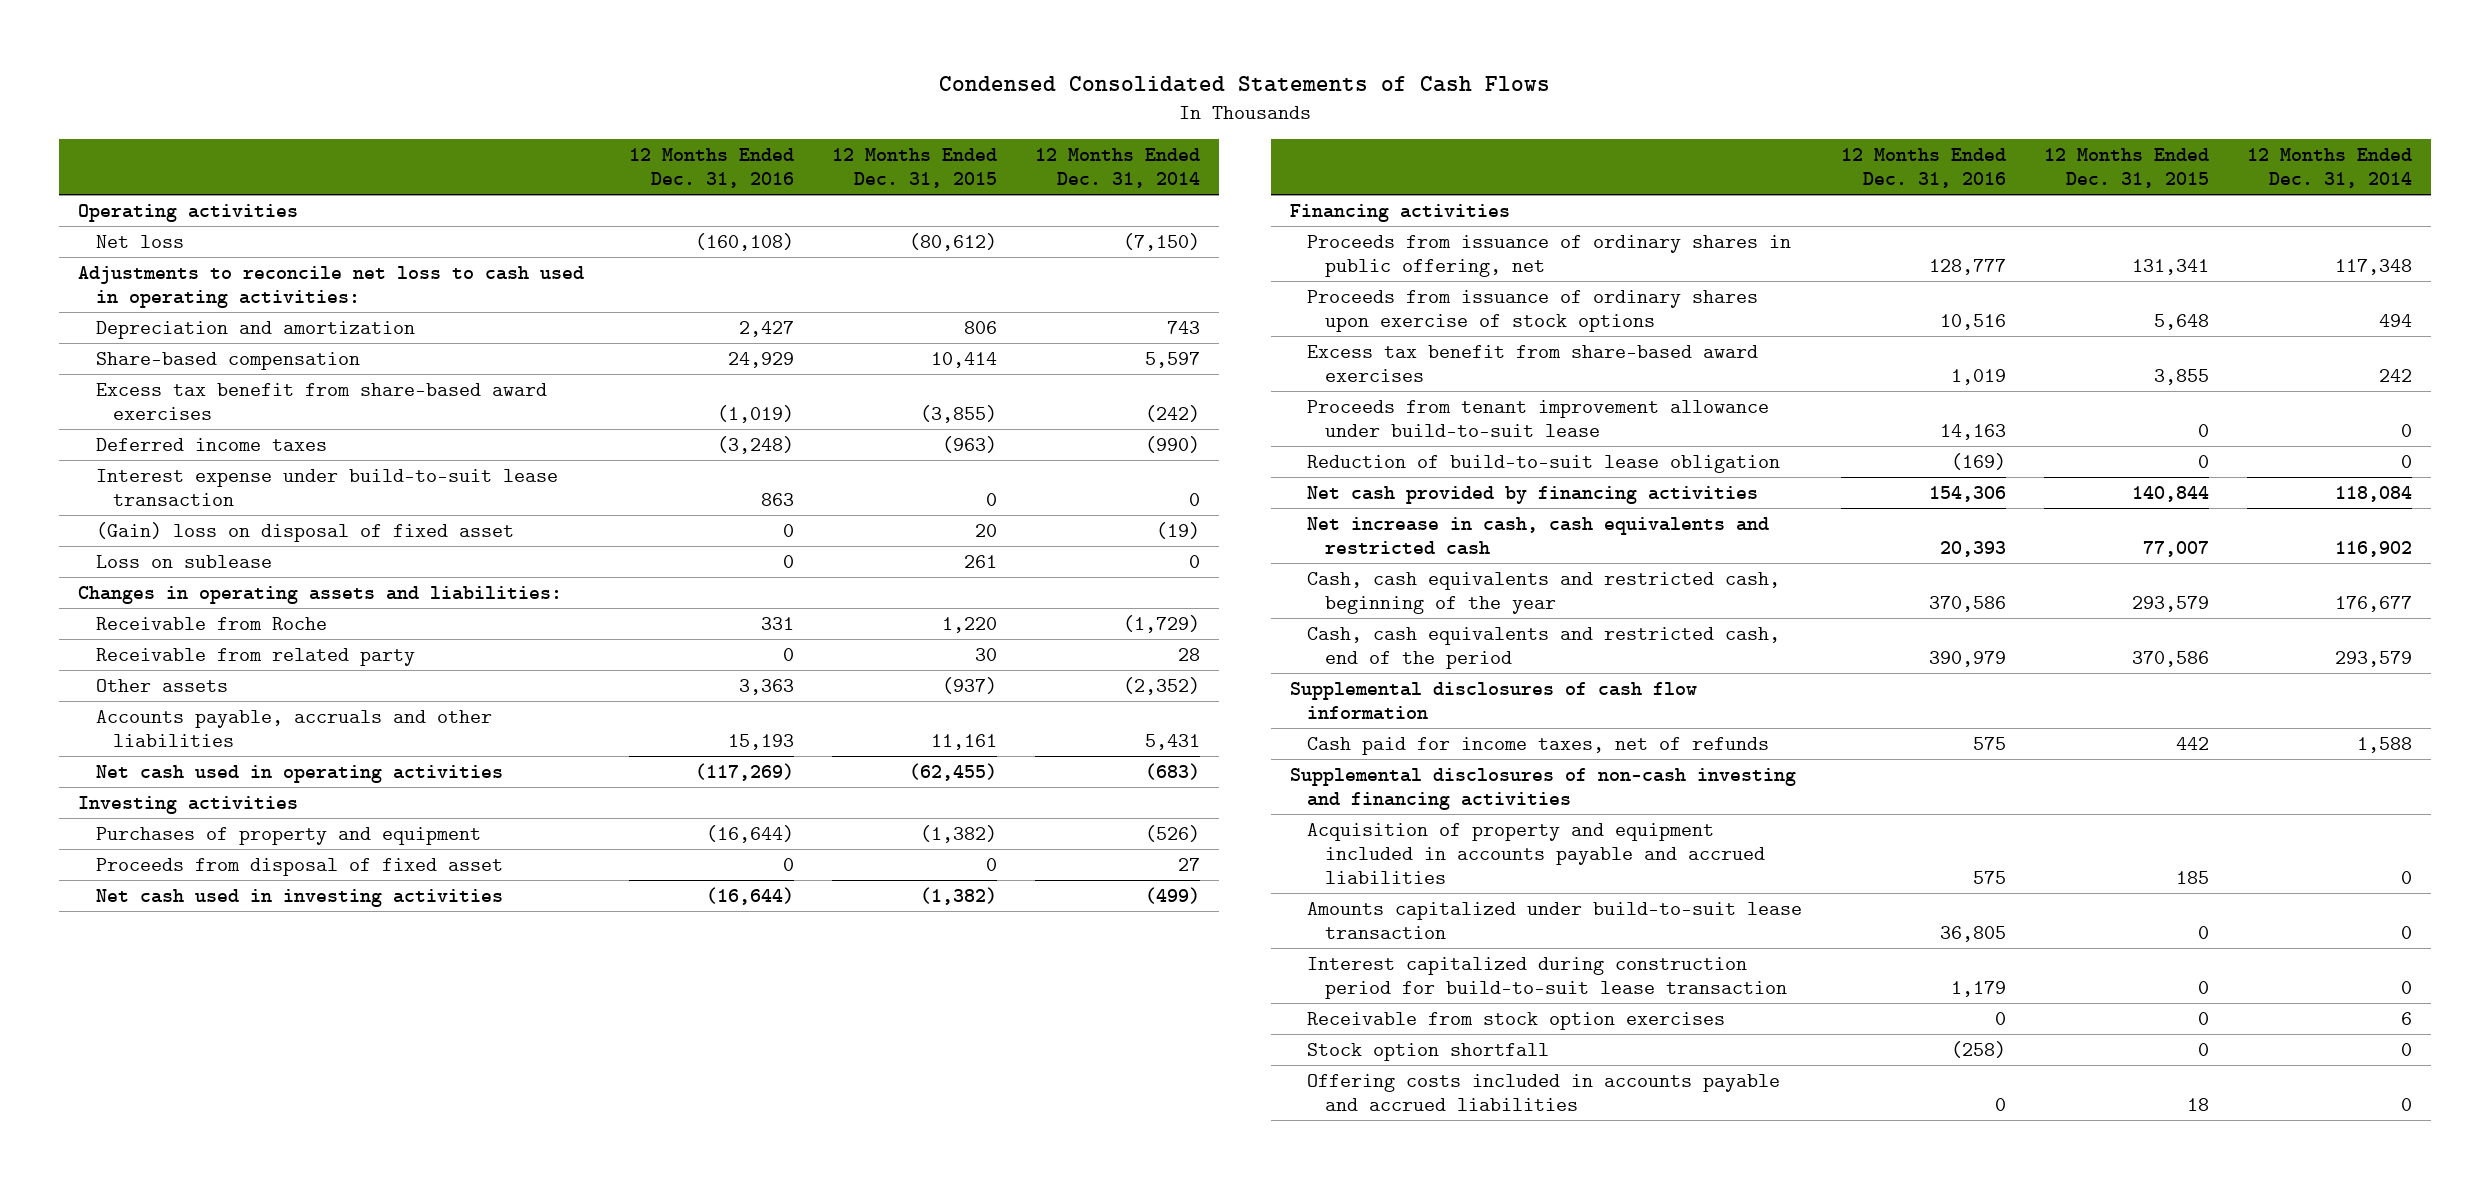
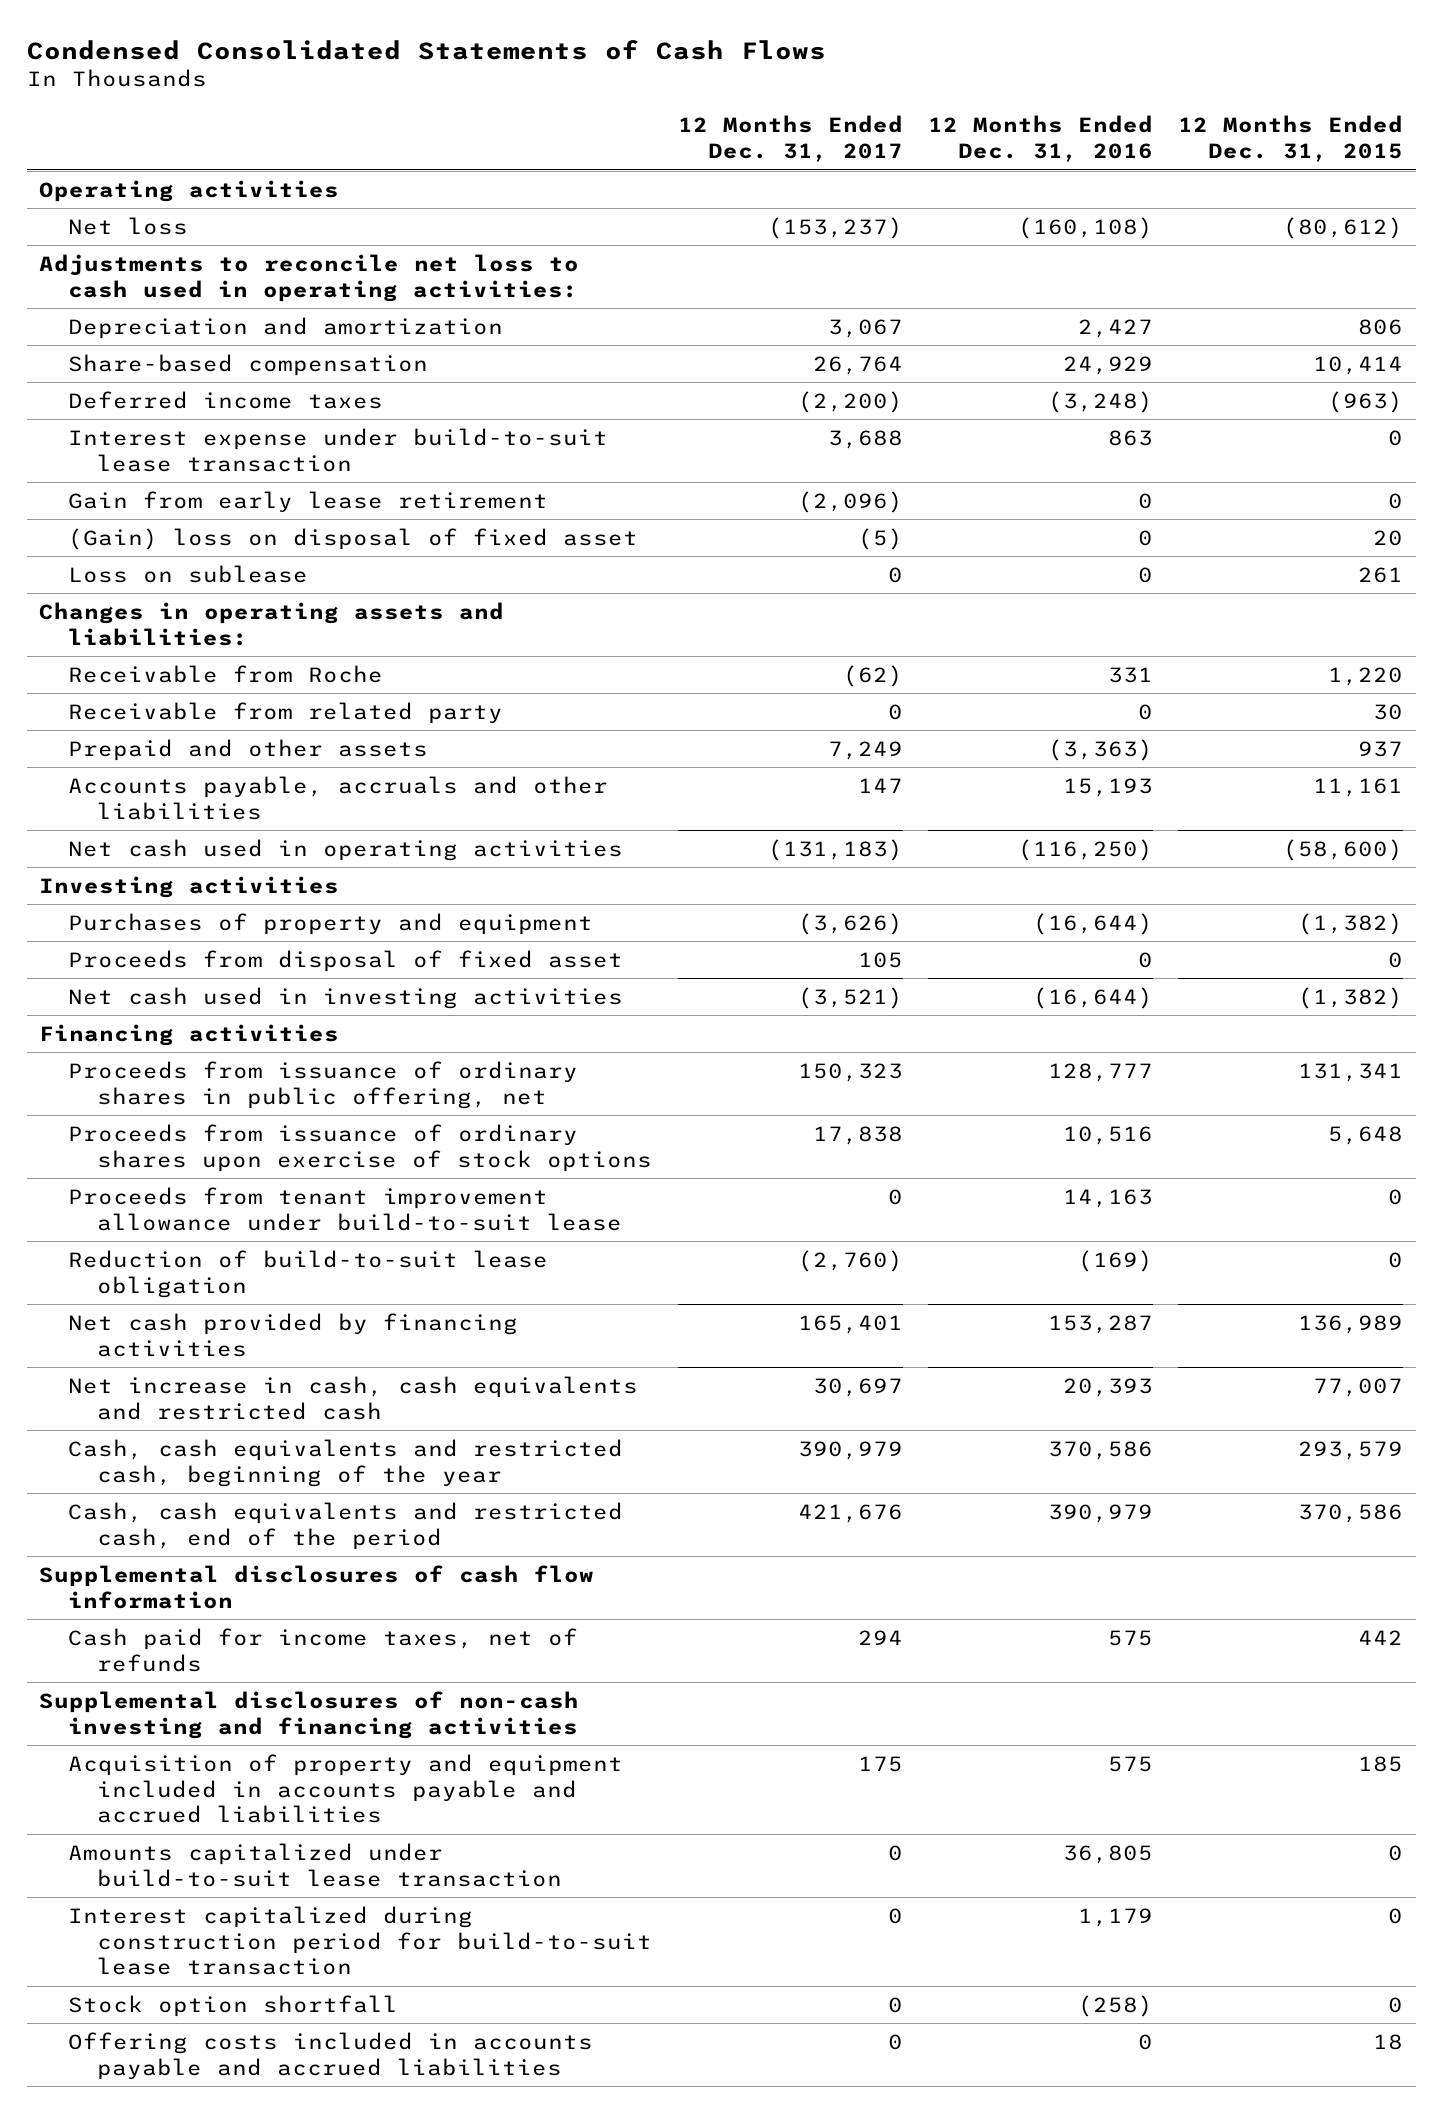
- | 12 Months Ended Dec. 31, 2016 | 12 Months Ended Dec. 31, 2015 | 12 Months Ended Dec. 31, 2014
+ | 12 Months Ended Dec. 31, 2017 | 12 Months Ended Dec. 31, 2016 | 12 Months Ended Dec. 31, 2015
- Excess tax benefit from share-based award exercises | (1,019) | (3,855) | (242)
+ Gain from early lease retirement | (2,096) | 0 | 0
- Other assets | 3,363 | (937) | (2,352)
+ Prepaid and other assets | 7,249 | (3,363) | 937
- Net cash used in operating activities | (117,269) | (62,455) | (683)
+ Net cash used in operating activities | (131,183) | (116,250) | (58,600)
- Excess tax benefit from share-based award exercises | 1,019 | 3,855 | 242
- Net cash provided by financing activities | 154,306 | 140,844 | 118,084
+ Net cash provided by financing activities | 165,401 | 153,287 | 136,989
- Receivable from stock option exercises | 0 | 0 | 6

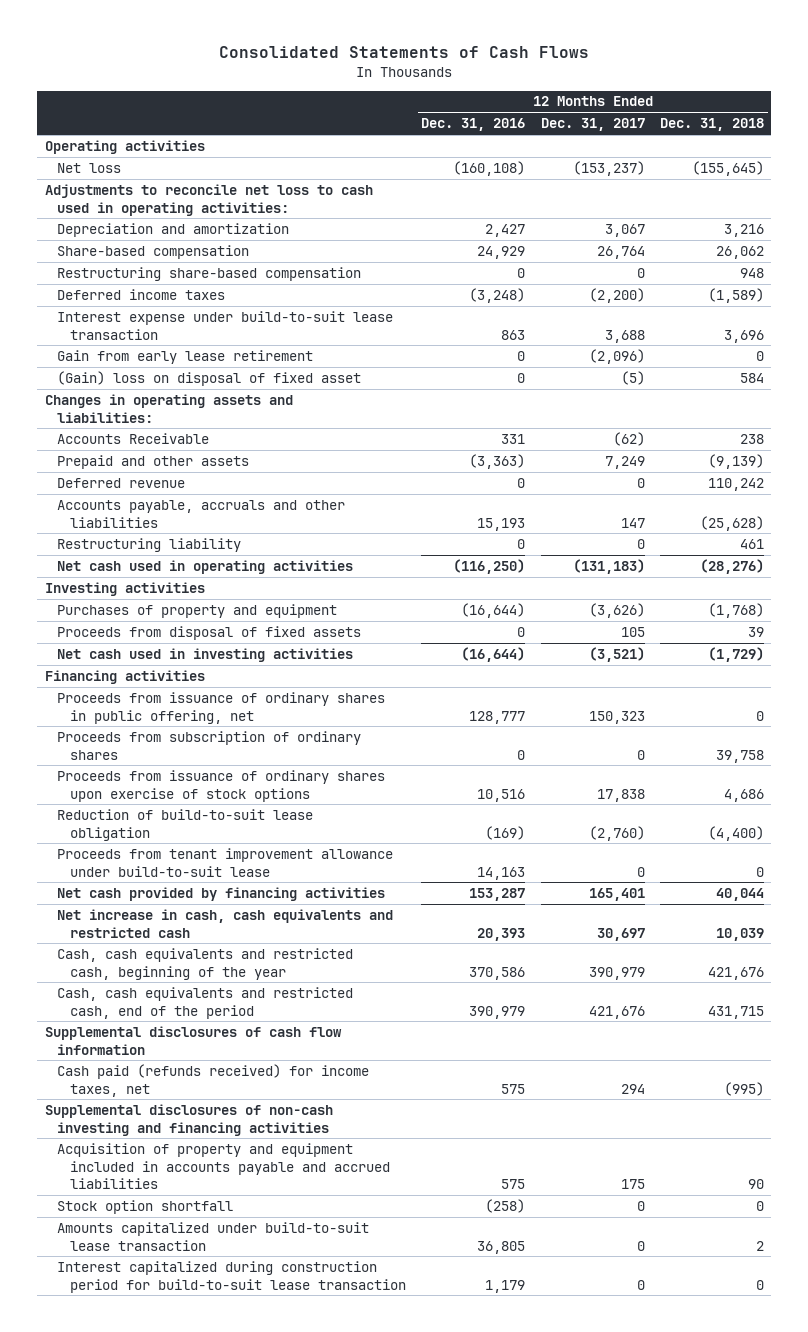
- Condensed Consolidated Statements of Cash Flows
+ Consolidated Statements of Cash Flows
- | 12 Months Ended Dec. 31, 2017 | 12 Months Ended Dec. 31, 2016 | 12 Months Ended Dec. 31, 2015
+ | 12 Months Ended Dec. 31, 2016 | 12 Months Ended Dec. 31, 2017 | 12 Months Ended Dec. 31, 2018
+ Restructuring share-based compensation | 0 | 0 | 948
- Loss on sublease | 0 | 0 | 261
- Receivable from Roche | (62) | 331 | 1,220
- Receivable from related party | 0 | 0 | 30
+ Accounts Receivable | 331 | (62) | 238
+ Deferred revenue | 0 | 0 | 110,242
+ Restructuring liability | 0 | 0 | 461
- Proceeds from disposal of fixed asset | 105 | 0 | 0
+ Proceeds from disposal of fixed assets | 0 | 105 | 39
+ Proceeds from subscription of ordinary shares | 0 | 0 | 39,758
moved down: Proceeds from tenant improvement allowance under build-to-suit lease | 14,163 | 0 | 0
- Cash paid for income taxes, net of refunds | 294 | 575 | 442
+ Cash paid (refunds received) for income taxes, net | 575 | 294 | (995)
moved up: Stock option shortfall | (258) | 0 | 0
- Offering costs included in accounts payable and accrued liabilities | 0 | 0 | 18

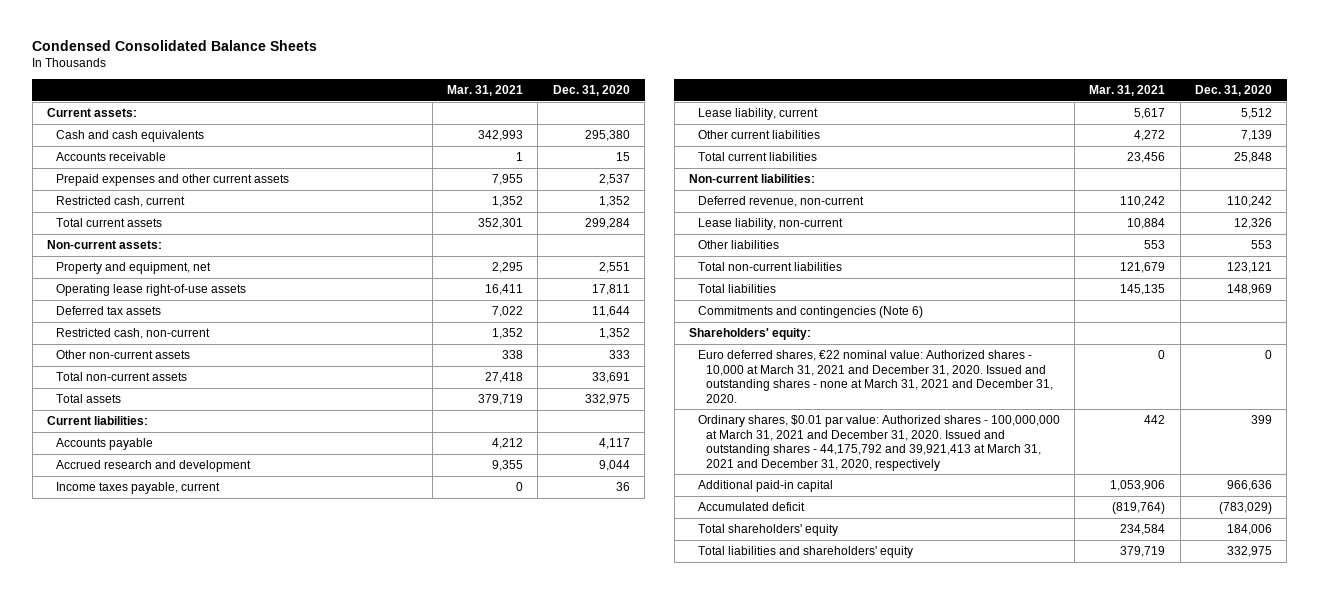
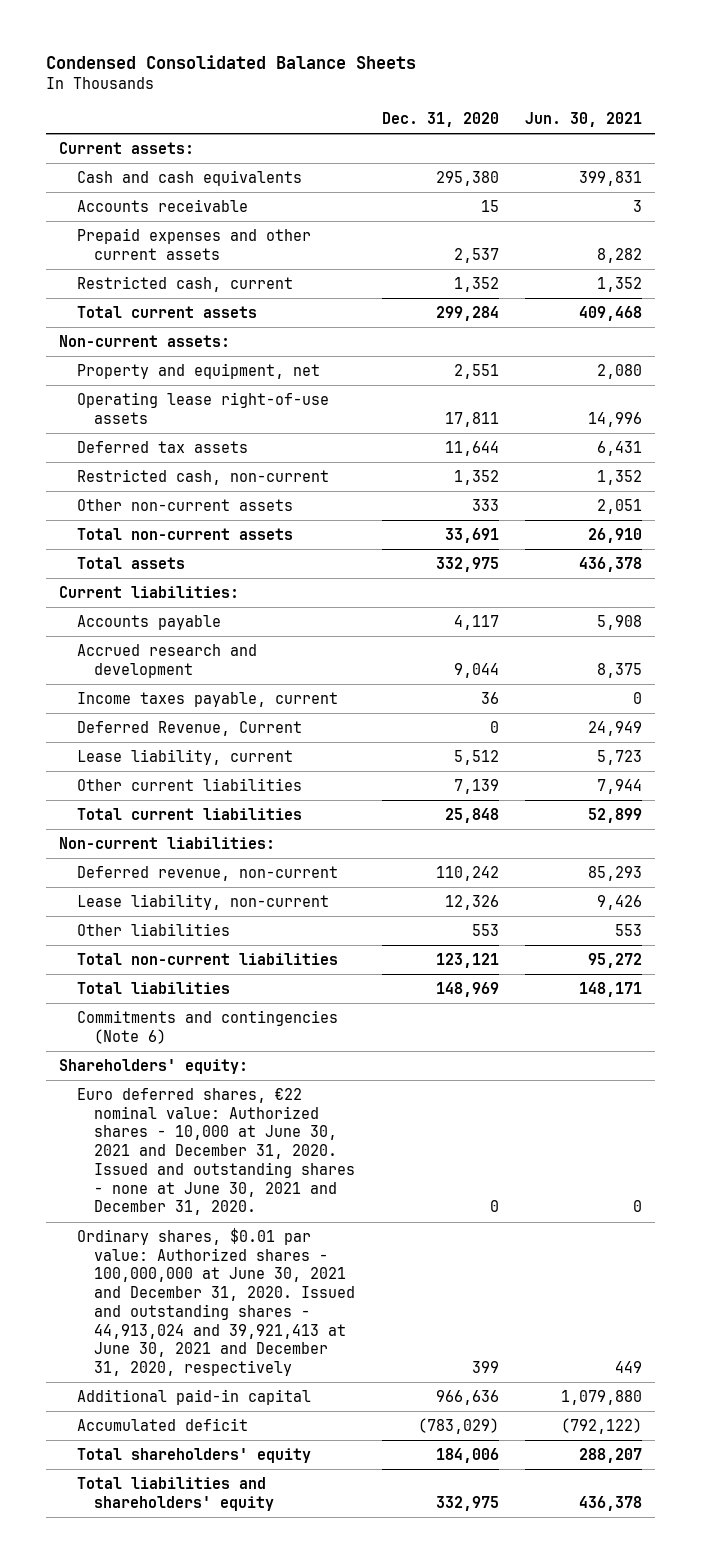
- | Mar. 31, 2021 | Dec. 31, 2020
+ | Dec. 31, 2020 | Jun. 30, 2021
+ Deferred Revenue, Current | 0 | 24,949
- Euro deferred shares, €22 nominal value: Authorized shares - 10,000 at March 31, 2021 and December 31, 2020. Issued and outstanding shares - none at March 31, 2021 and December 31, 2020. | 0 | 0
- Ordinary shares, $0.01 par value: Authorized shares - 100,000,000 at March 31, 2021 and December 31, 2020. Issued and outstanding shares - 44,175,792 and 39,921,413 at March 31, 2021 and December 31, 2020, respectively | 442 | 399
+ Euro deferred shares, €22 nominal value: Authorized shares - 10,000 at June 30, 2021 and December 31, 2020. Issued and outstanding shares - none at June 30, 2021 and December 31, 2020. | 0 | 0
+ Ordinary shares, $0.01 par value: Authorized shares - 100,000,000 at June 30, 2021 and December 31, 2020. Issued and outstanding shares - 44,913,024 and 39,921,413 at June 30, 2021 and December 31, 2020, respectively | 399 | 449

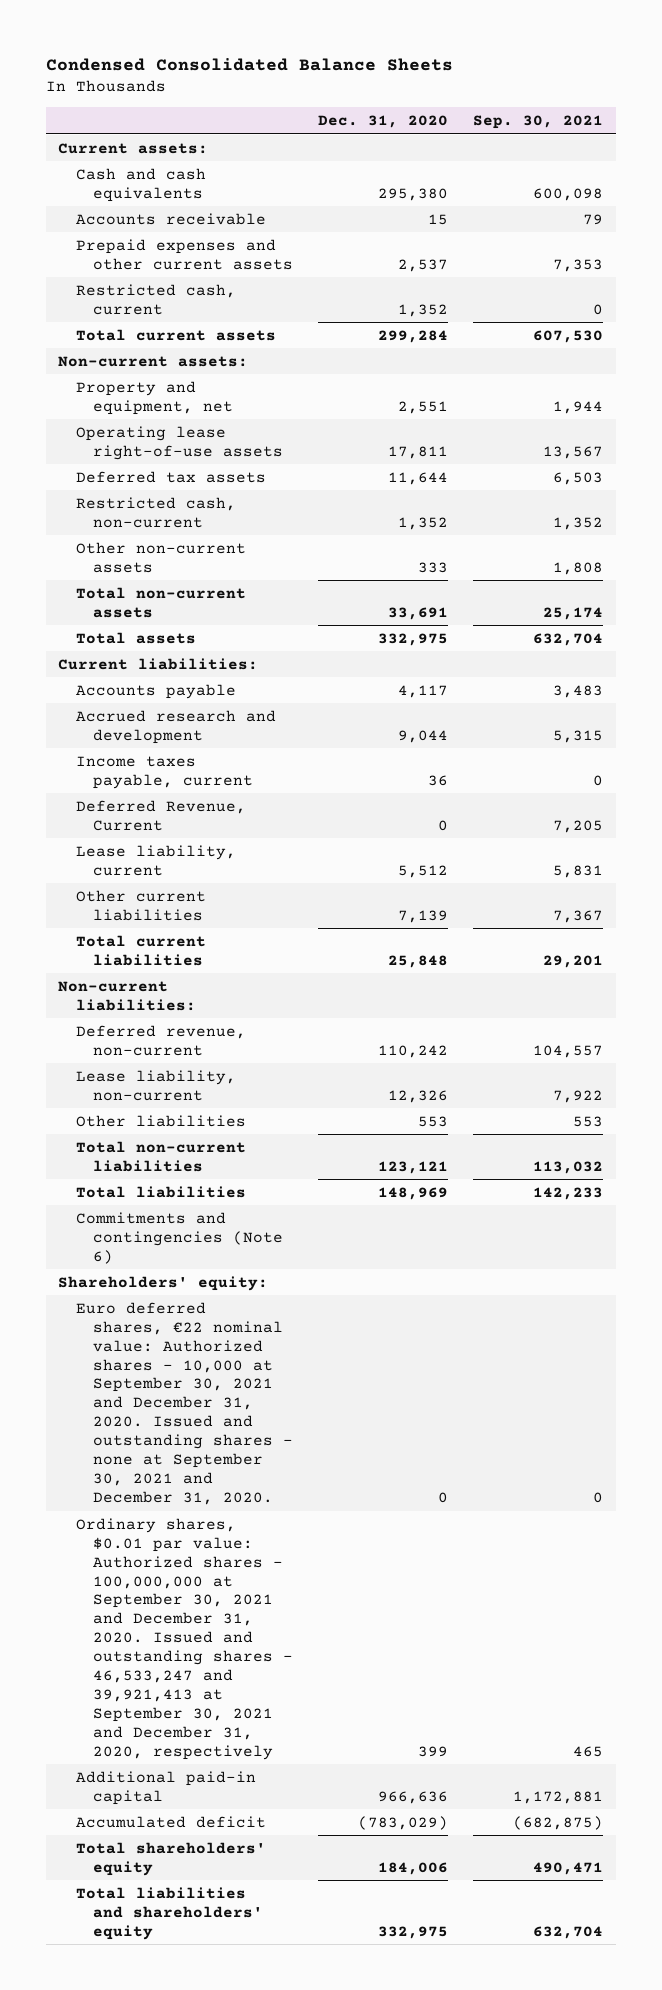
- | Dec. 31, 2020 | Jun. 30, 2021
+ | Dec. 31, 2020 | Sep. 30, 2021
- Euro deferred shares, €22 nominal value: Authorized shares - 10,000 at June 30, 2021 and December 31, 2020. Issued and outstanding shares - none at June 30, 2021 and December 31, 2020. | 0 | 0
- Ordinary shares, $0.01 par value: Authorized shares - 100,000,000 at June 30, 2021 and December 31, 2020. Issued and outstanding shares - 44,913,024 and 39,921,413 at June 30, 2021 and December 31, 2020, respectively | 399 | 449
+ Euro deferred shares, €22 nominal value: Authorized shares - 10,000 at September 30, 2021 and December 31, 2020. Issued and outstanding shares - none at September 30, 2021 and December 31, 2020. | 0 | 0
+ Ordinary shares, $0.01 par value: Authorized shares - 100,000,000 at September 30, 2021 and December 31, 2020. Issued and outstanding shares - 46,533,247 and 39,921,413 at September 30, 2021 and December 31, 2020, respectively | 399 | 465

